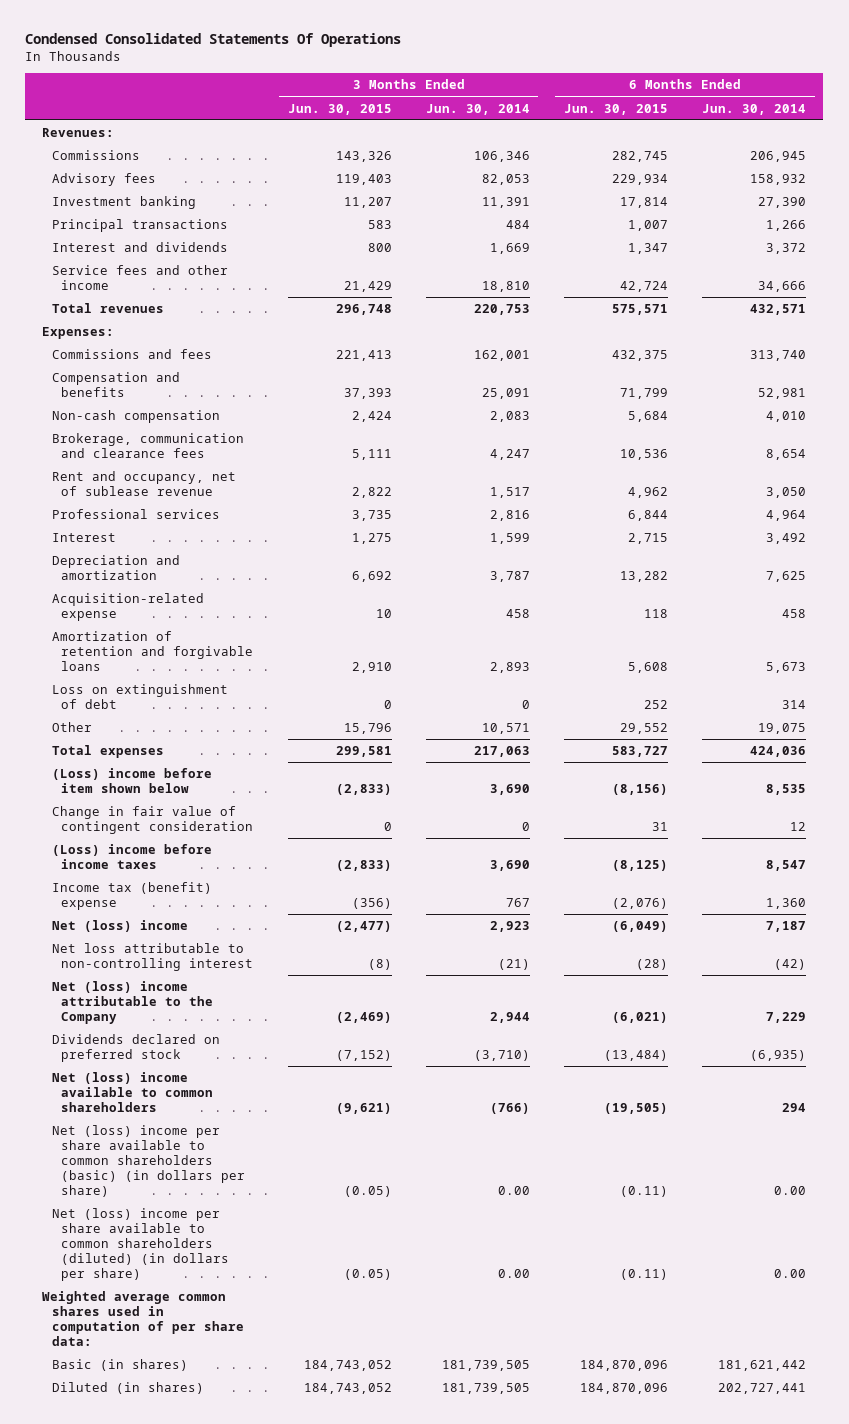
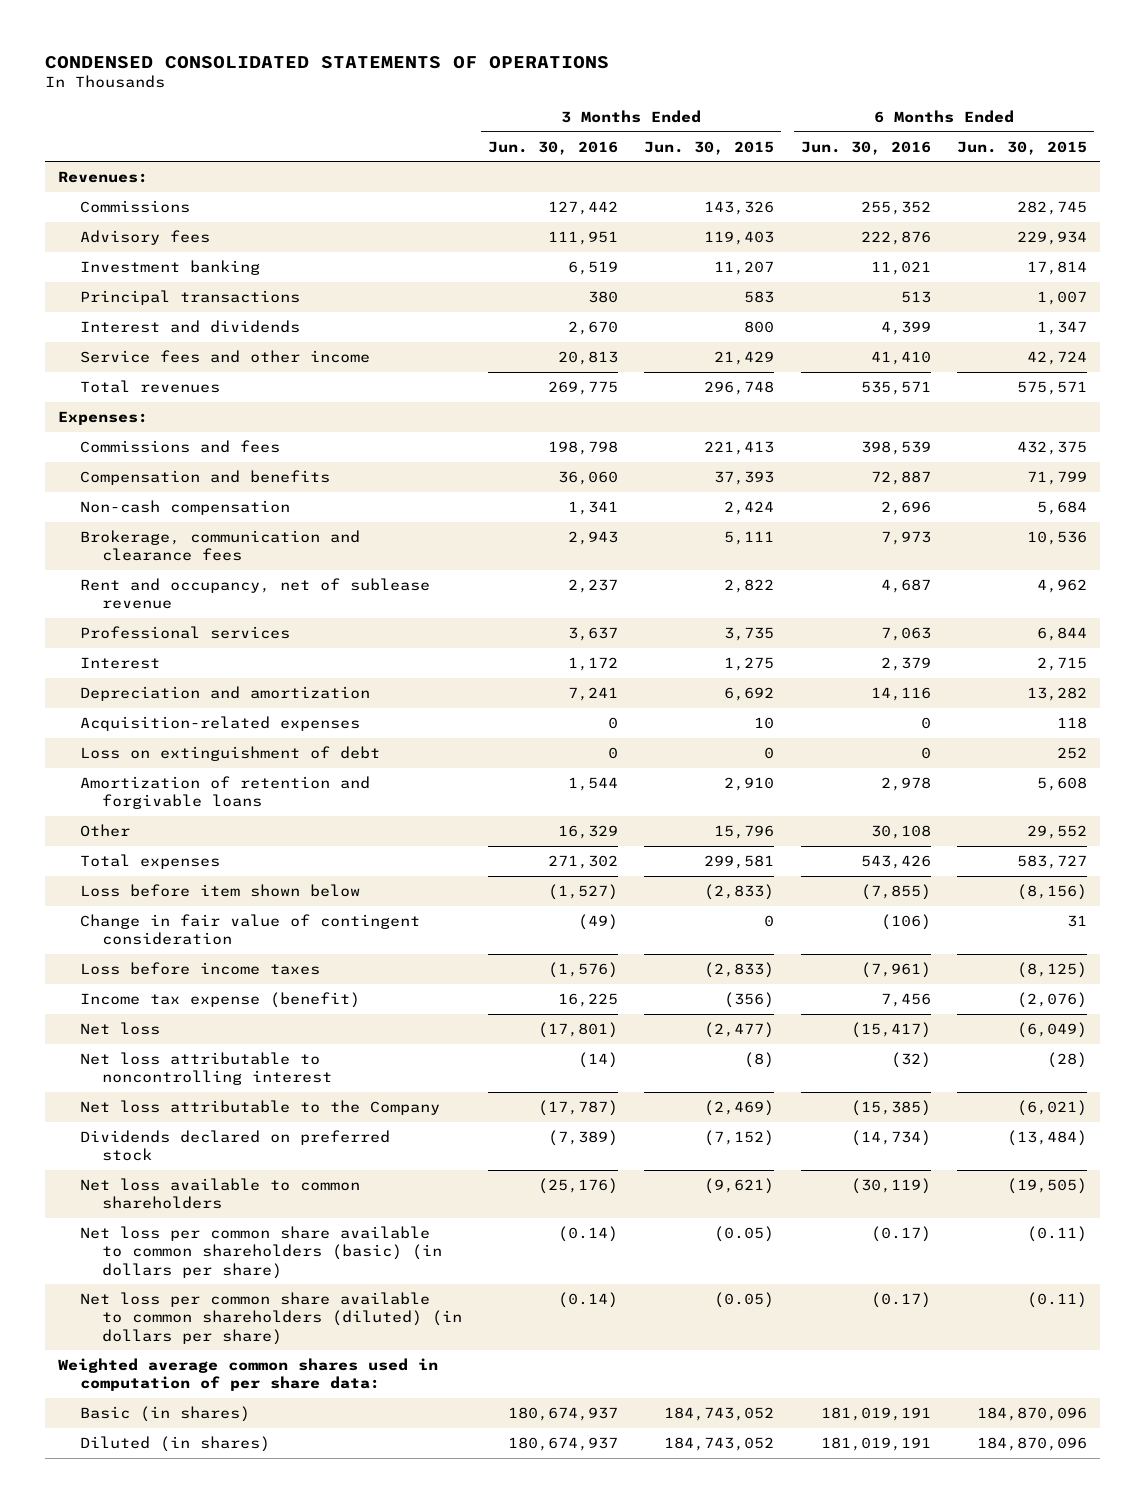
- Condensed Consolidated Statements Of Operations
+ CONDENSED CONSOLIDATED STATEMENTS OF OPERATIONS
- | 3 Months Ended Jun. 30, 2015 | 3 Months Ended Jun. 30, 2014 | 6 Months Ended Jun. 30, 2015 | 6 Months Ended Jun. 30, 2014
+ | 3 Months Ended Jun. 30, 2016 | 3 Months Ended Jun. 30, 2015 | 6 Months Ended Jun. 30, 2016 | 6 Months Ended Jun. 30, 2015
- Acquisition-related expense | 10 | 458 | 118 | 458
+ Acquisition-related expenses | 0 | 10 | 0 | 118
moved down: Amortization of retention and forgivable loans | 1,544 | 2,910 | 2,978 | 5,608
- (Loss) income before item shown below | (2,833) | 3,690 | (8,156) | 8,535
+ Loss before item shown below | (1,527) | (2,833) | (7,855) | (8,156)
- (Loss) income before income taxes | (2,833) | 3,690 | (8,125) | 8,547
- Income tax (benefit) expense | (356) | 767 | (2,076) | 1,360
- Net (loss) income | (2,477) | 2,923 | (6,049) | 7,187
- Net loss attributable to non-controlling interest | (8) | (21) | (28) | (42)
- Net (loss) income attributable to the Company | (2,469) | 2,944 | (6,021) | 7,229
+ Loss before income taxes | (1,576) | (2,833) | (7,961) | (8,125)
+ Income tax expense (benefit) | 16,225 | (356) | 7,456 | (2,076)
+ Net loss | (17,801) | (2,477) | (15,417) | (6,049)
+ Net loss attributable to noncontrolling interest | (14) | (8) | (32) | (28)
+ Net loss attributable to the Company | (17,787) | (2,469) | (15,385) | (6,021)
- Net (loss) income available to common shareholders | (9,621) | (766) | (19,505) | 294
- Net (loss) income per share available to common shareholders (basic) (in dollars per share) | (0.05) | 0.00 | (0.11) | 0.00
- Net (loss) income per share available to common shareholders (diluted) (in dollars per share) | (0.05) | 0.00 | (0.11) | 0.00
+ Net loss available to common shareholders | (25,176) | (9,621) | (30,119) | (19,505)
+ Net loss per common share available to common shareholders (basic) (in dollars per share) | (0.14) | (0.05) | (0.17) | (0.11)
+ Net loss per common share available to common shareholders (diluted) (in dollars per share) | (0.14) | (0.05) | (0.17) | (0.11)

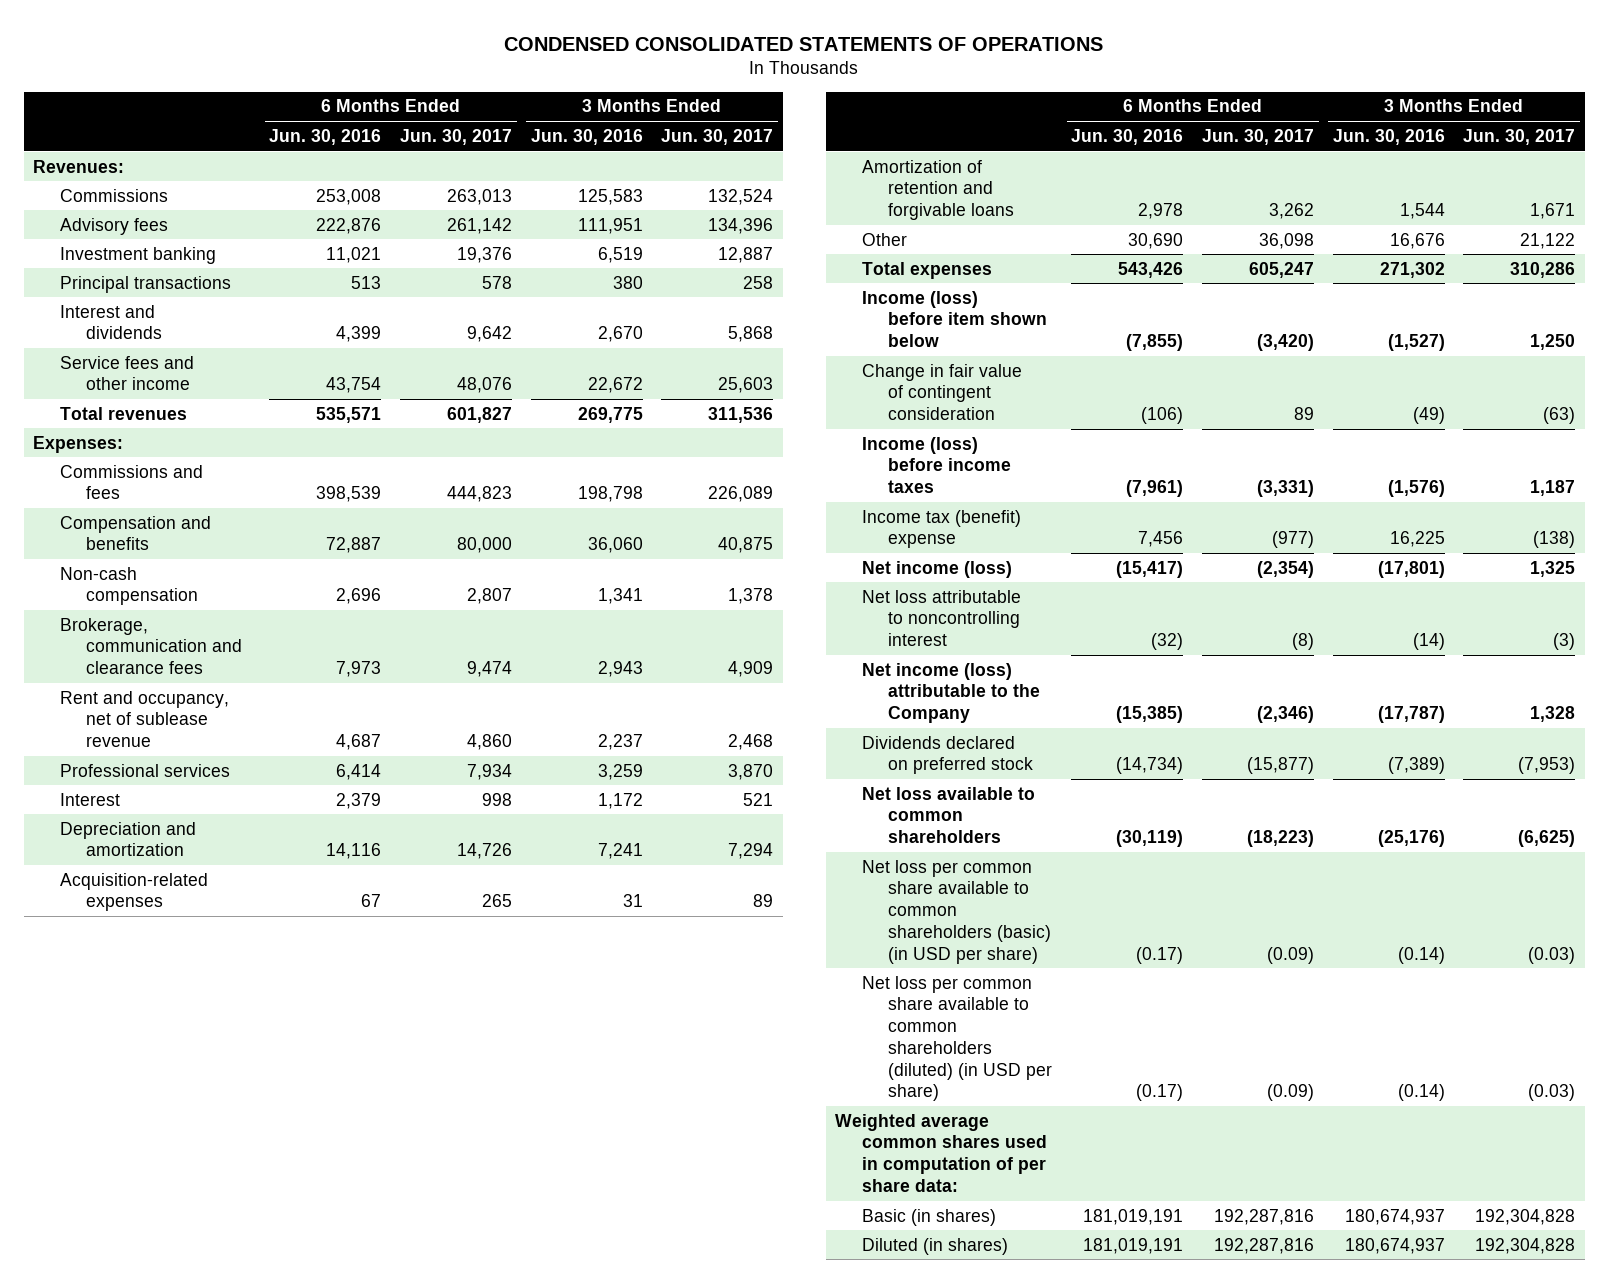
- | 3 Months Ended Jun. 30, 2016 | 3 Months Ended Jun. 30, 2015 | 6 Months Ended Jun. 30, 2016 | 6 Months Ended Jun. 30, 2015
+ | 6 Months Ended Jun. 30, 2016 | 6 Months Ended Jun. 30, 2017 | 3 Months Ended Jun. 30, 2016 | 3 Months Ended Jun. 30, 2017
- Commissions | 127,442 | 143,326 | 255,352 | 282,745
+ Commissions | 253,008 | 263,013 | 125,583 | 132,524
- Service fees and other income | 20,813 | 21,429 | 41,410 | 42,724
+ Service fees and other income | 43,754 | 48,076 | 22,672 | 25,603
- Professional services | 3,637 | 3,735 | 7,063 | 6,844
+ Professional services | 6,414 | 7,934 | 3,259 | 3,870
- Acquisition-related expenses | 0 | 10 | 0 | 118
- Loss on extinguishment of debt | 0 | 0 | 0 | 252
+ Acquisition-related expenses | 67 | 265 | 31 | 89
- Other | 16,329 | 15,796 | 30,108 | 29,552
+ Other | 30,690 | 36,098 | 16,676 | 21,122
- Loss before item shown below | (1,527) | (2,833) | (7,855) | (8,156)
+ Income (loss) before item shown below | (7,855) | (3,420) | (1,527) | 1,250
- Loss before income taxes | (1,576) | (2,833) | (7,961) | (8,125)
- Income tax expense (benefit) | 16,225 | (356) | 7,456 | (2,076)
- Net loss | (17,801) | (2,477) | (15,417) | (6,049)
+ Income (loss) before income taxes | (7,961) | (3,331) | (1,576) | 1,187
+ Income tax (benefit) expense | 7,456 | (977) | 16,225 | (138)
+ Net income (loss) | (15,417) | (2,354) | (17,801) | 1,325
- Net loss attributable to the Company | (17,787) | (2,469) | (15,385) | (6,021)
+ Net income (loss) attributable to the Company | (15,385) | (2,346) | (17,787) | 1,328
- Net loss per common share available to common shareholders (basic) (in dollars per share) | (0.14) | (0.05) | (0.17) | (0.11)
- Net loss per common share available to common shareholders (diluted) (in dollars per share) | (0.14) | (0.05) | (0.17) | (0.11)
+ Net loss per common share available to common shareholders (basic) (in USD per share) | (0.17) | (0.09) | (0.14) | (0.03)
+ Net loss per common share available to common shareholders (diluted) (in USD per share) | (0.17) | (0.09) | (0.14) | (0.03)

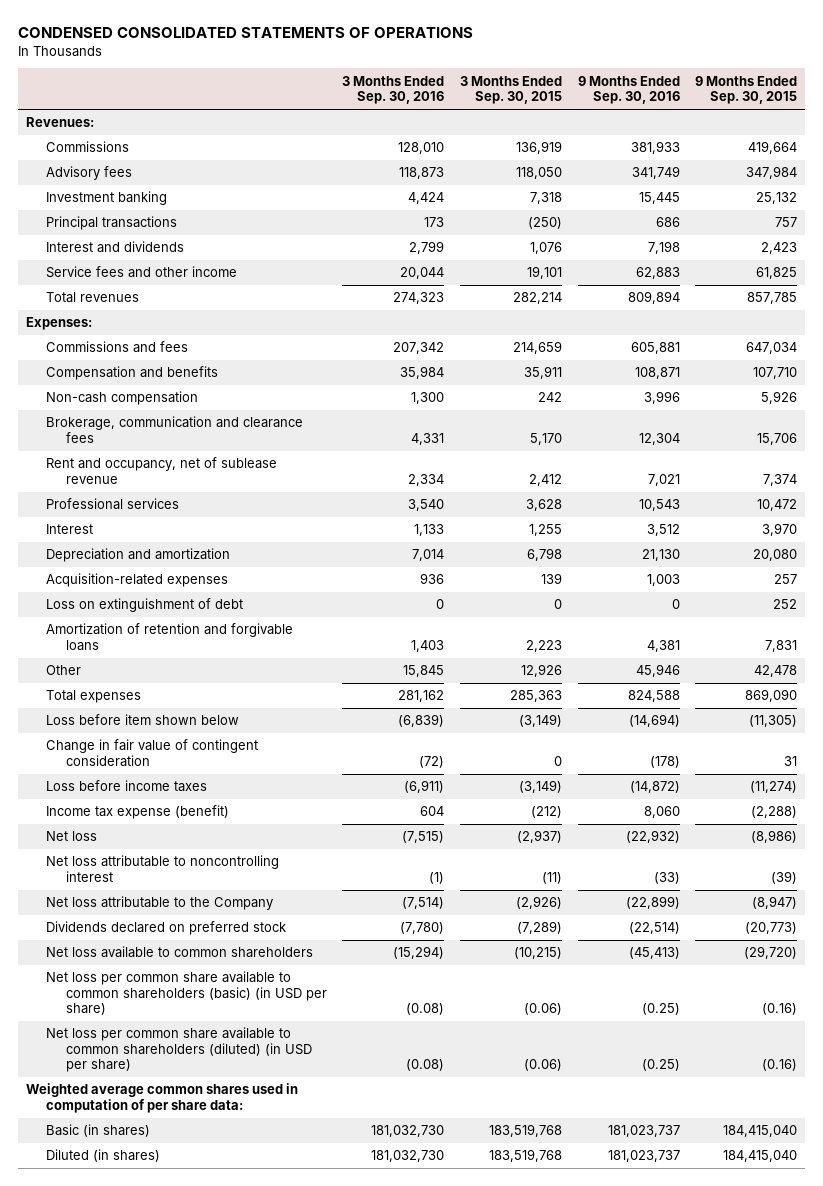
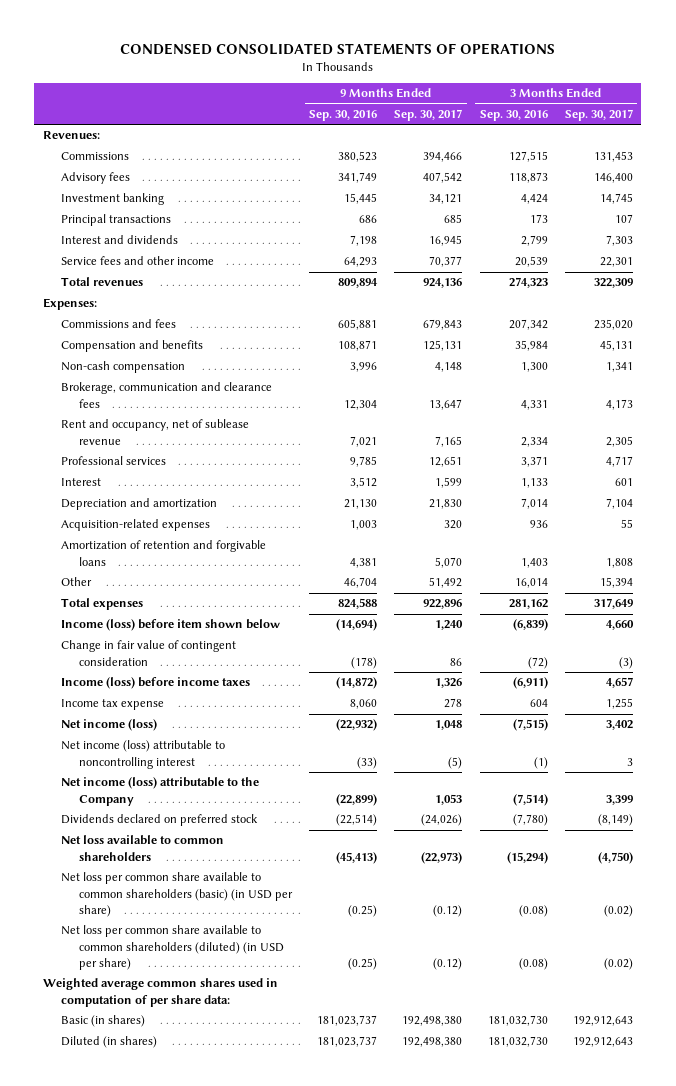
- | 3 Months Ended Sep. 30, 2016 | 3 Months Ended Sep. 30, 2015 | 9 Months Ended Sep. 30, 2016 | 9 Months Ended Sep. 30, 2015
+ | 9 Months Ended Sep. 30, 2016 | 9 Months Ended Sep. 30, 2017 | 3 Months Ended Sep. 30, 2016 | 3 Months Ended Sep. 30, 2017
- Commissions | 128,010 | 136,919 | 381,933 | 419,664
+ Commissions | 380,523 | 394,466 | 127,515 | 131,453
- Service fees and other income | 20,044 | 19,101 | 62,883 | 61,825
+ Service fees and other income | 64,293 | 70,377 | 20,539 | 22,301
- Professional services | 3,540 | 3,628 | 10,543 | 10,472
+ Professional services | 9,785 | 12,651 | 3,371 | 4,717
- Loss on extinguishment of debt | 0 | 0 | 0 | 252
- Other | 15,845 | 12,926 | 45,946 | 42,478
+ Other | 46,704 | 51,492 | 16,014 | 15,394
- Loss before item shown below | (6,839) | (3,149) | (14,694) | (11,305)
+ Income (loss) before item shown below | (14,694) | 1,240 | (6,839) | 4,660
- Loss before income taxes | (6,911) | (3,149) | (14,872) | (11,274)
- Income tax expense (benefit) | 604 | (212) | 8,060 | (2,288)
- Net loss | (7,515) | (2,937) | (22,932) | (8,986)
- Net loss attributable to noncontrolling interest | (1) | (11) | (33) | (39)
- Net loss attributable to the Company | (7,514) | (2,926) | (22,899) | (8,947)
+ Income (loss) before income taxes | (14,872) | 1,326 | (6,911) | 4,657
+ Income tax expense | 8,060 | 278 | 604 | 1,255
+ Net income (loss) | (22,932) | 1,048 | (7,515) | 3,402
+ Net income (loss) attributable to noncontrolling interest | (33) | (5) | (1) | 3
+ Net income (loss) attributable to the Company | (22,899) | 1,053 | (7,514) | 3,399

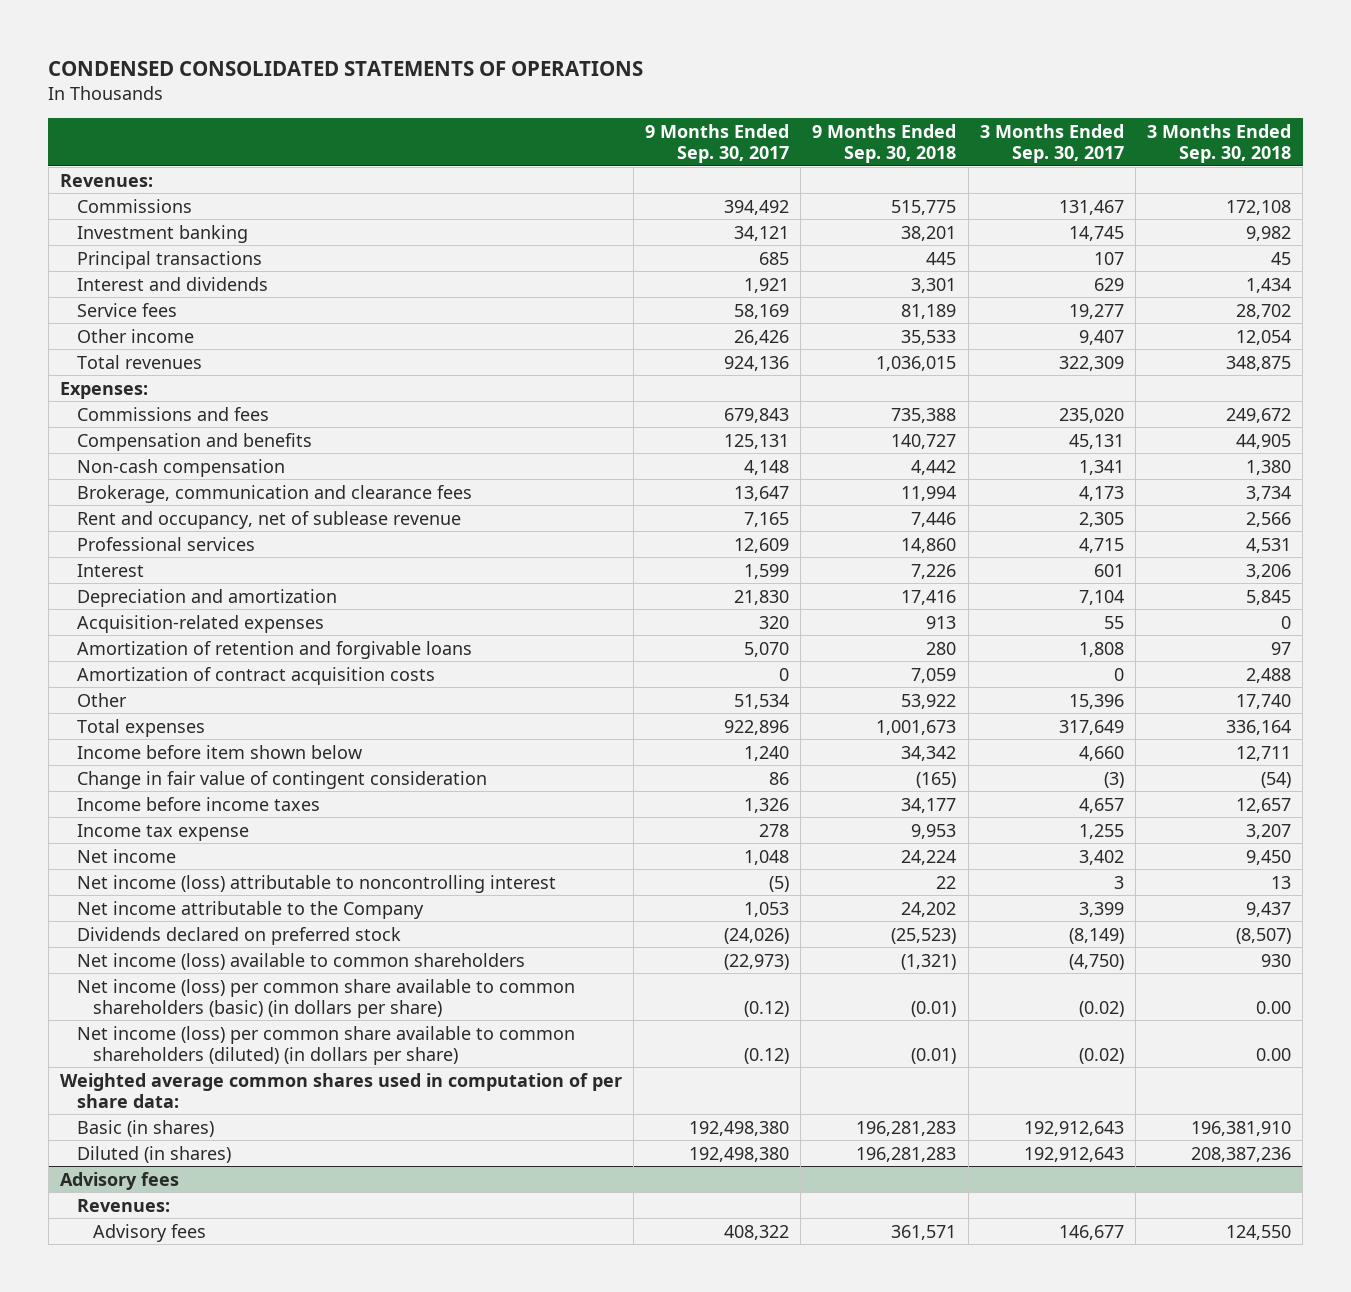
- | 9 Months Ended Sep. 30, 2016 | 9 Months Ended Sep. 30, 2017 | 3 Months Ended Sep. 30, 2016 | 3 Months Ended Sep. 30, 2017
+ | 9 Months Ended Sep. 30, 2017 | 9 Months Ended Sep. 30, 2018 | 3 Months Ended Sep. 30, 2017 | 3 Months Ended Sep. 30, 2018
- Commissions | 380,523 | 394,466 | 127,515 | 131,453
- Advisory fees | 341,749 | 407,542 | 118,873 | 146,400
+ Commissions | 394,492 | 515,775 | 131,467 | 172,108
- Interest and dividends | 7,198 | 16,945 | 2,799 | 7,303
- Service fees and other income | 64,293 | 70,377 | 20,539 | 22,301
+ Interest and dividends | 1,921 | 3,301 | 629 | 1,434
+ Service fees | 58,169 | 81,189 | 19,277 | 28,702
+ Other income | 26,426 | 35,533 | 9,407 | 12,054
- Professional services | 9,785 | 12,651 | 3,371 | 4,717
+ Professional services | 12,609 | 14,860 | 4,715 | 4,531
- Other | 46,704 | 51,492 | 16,014 | 15,394
+ Amortization of contract acquisition costs | 0 | 7,059 | 0 | 2,488
+ Other | 51,534 | 53,922 | 15,396 | 17,740
- Income (loss) before item shown below | (14,694) | 1,240 | (6,839) | 4,660
+ Income before item shown below | 1,240 | 34,342 | 4,660 | 12,711
- Income (loss) before income taxes | (14,872) | 1,326 | (6,911) | 4,657
+ Income before income taxes | 1,326 | 34,177 | 4,657 | 12,657
- Net income (loss) | (22,932) | 1,048 | (7,515) | 3,402
+ Net income | 1,048 | 24,224 | 3,402 | 9,450
- Net income (loss) attributable to the Company | (22,899) | 1,053 | (7,514) | 3,399
+ Net income attributable to the Company | 1,053 | 24,202 | 3,399 | 9,437
- Net loss available to common shareholders | (45,413) | (22,973) | (15,294) | (4,750)
- Net loss per common share available to common shareholders (basic) (in USD per share) | (0.25) | (0.12) | (0.08) | (0.02)
- Net loss per common share available to common shareholders (diluted) (in USD per share) | (0.25) | (0.12) | (0.08) | (0.02)
+ Net income (loss) available to common shareholders | (22,973) | (1,321) | (4,750) | 930
+ Net income (loss) per common share available to common shareholders (basic) (in dollars per share) | (0.12) | (0.01) | (0.02) | 0.00
+ Net income (loss) per common share available to common shareholders (diluted) (in dollars per share) | (0.12) | (0.01) | (0.02) | 0.00
+ Advisory fees
+ Revenues:
+ Advisory fees | 408,322 | 361,571 | 146,677 | 124,550

